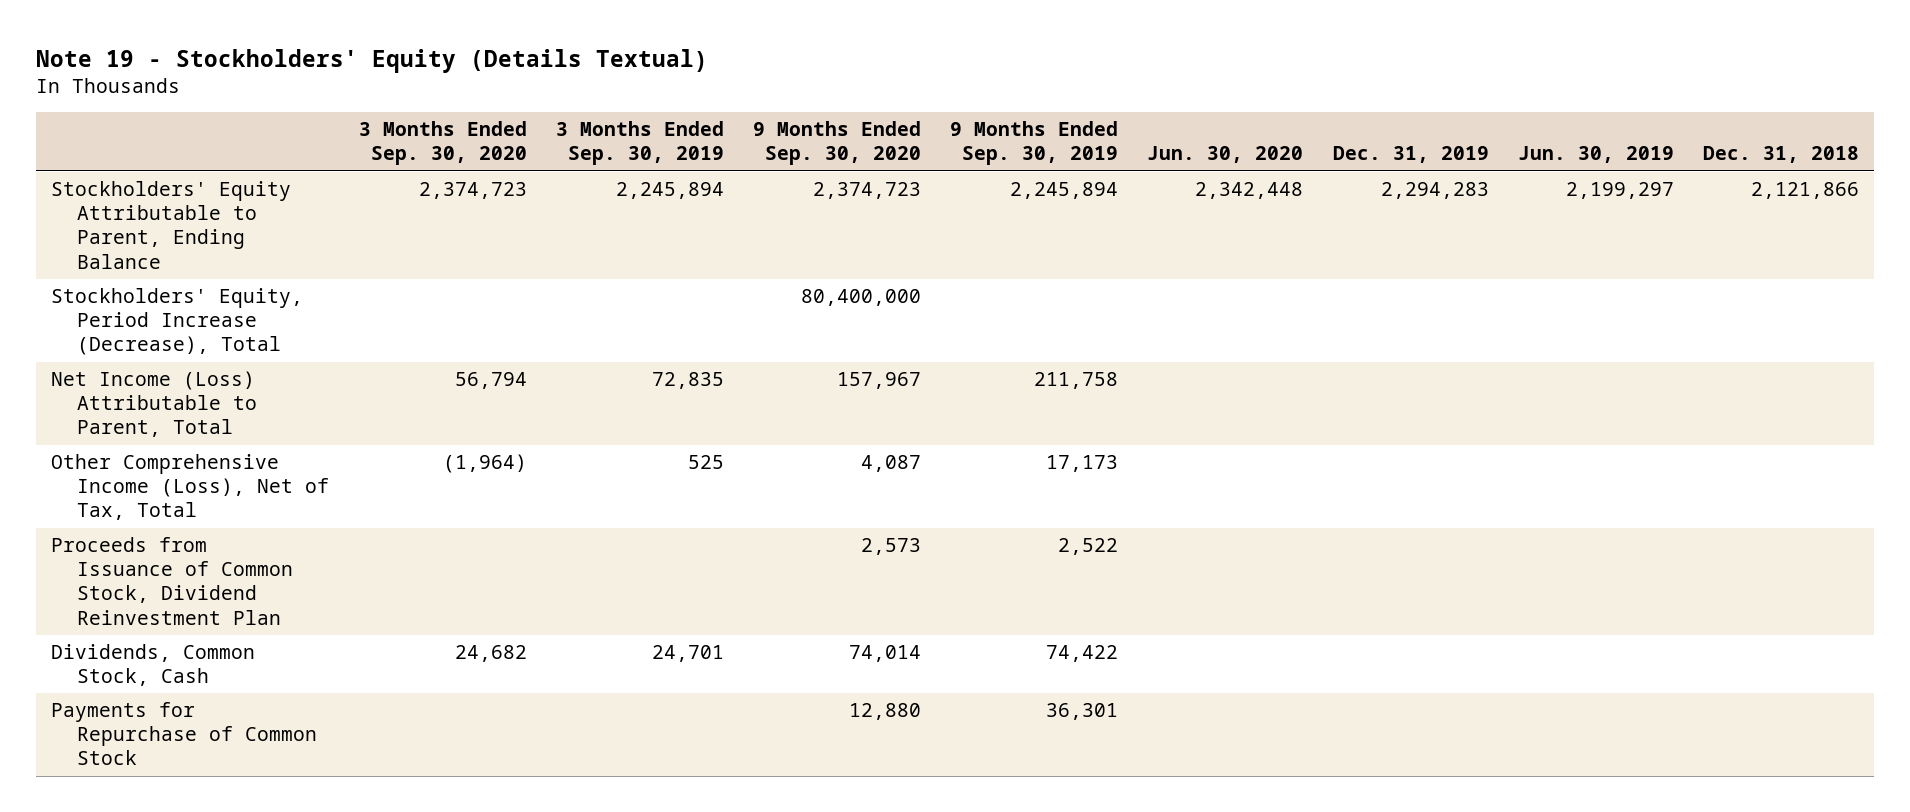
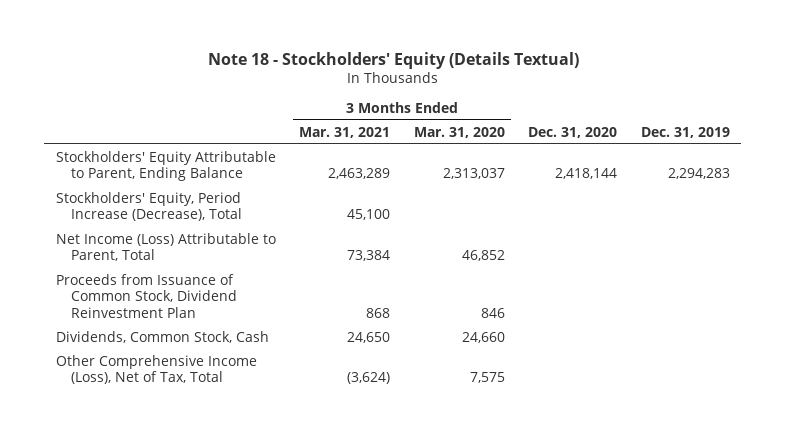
- Note 19 - Stockholders' Equity (Details Textual)
+ Note 18 - Stockholders' Equity (Details Textual)
- | 3 Months Ended Sep. 30, 2020 | 3 Months Ended Sep. 30, 2019 | 9 Months Ended Sep. 30, 2020 | 9 Months Ended Sep. 30, 2019 | Jun. 30, 2020 | Dec. 31, 2019 | Jun. 30, 2019 | Dec. 31, 2018
+ | 3 Months Ended Mar. 31, 2021 | 3 Months Ended Mar. 31, 2020 | Dec. 31, 2020 | Dec. 31, 2019
- Payments for Repurchase of Common Stock | | | 12,880 | 36,301 | | | |
moved down: Other Comprehensive Income (Loss), Net of Tax, Total | (3,624) | 7,575 | |

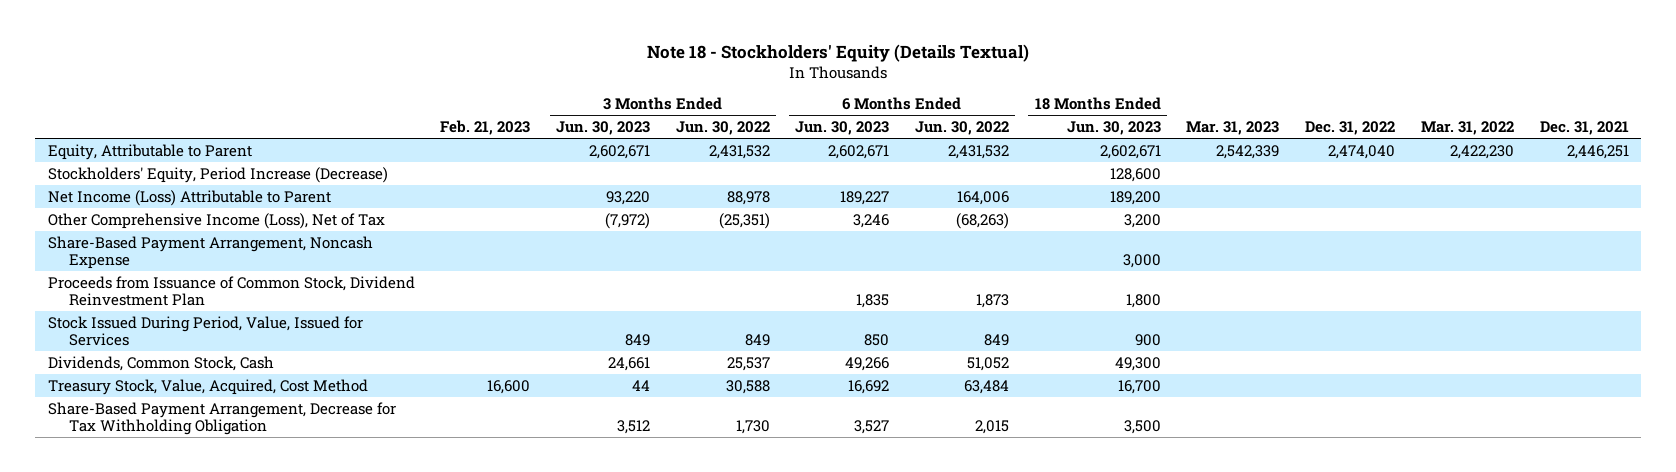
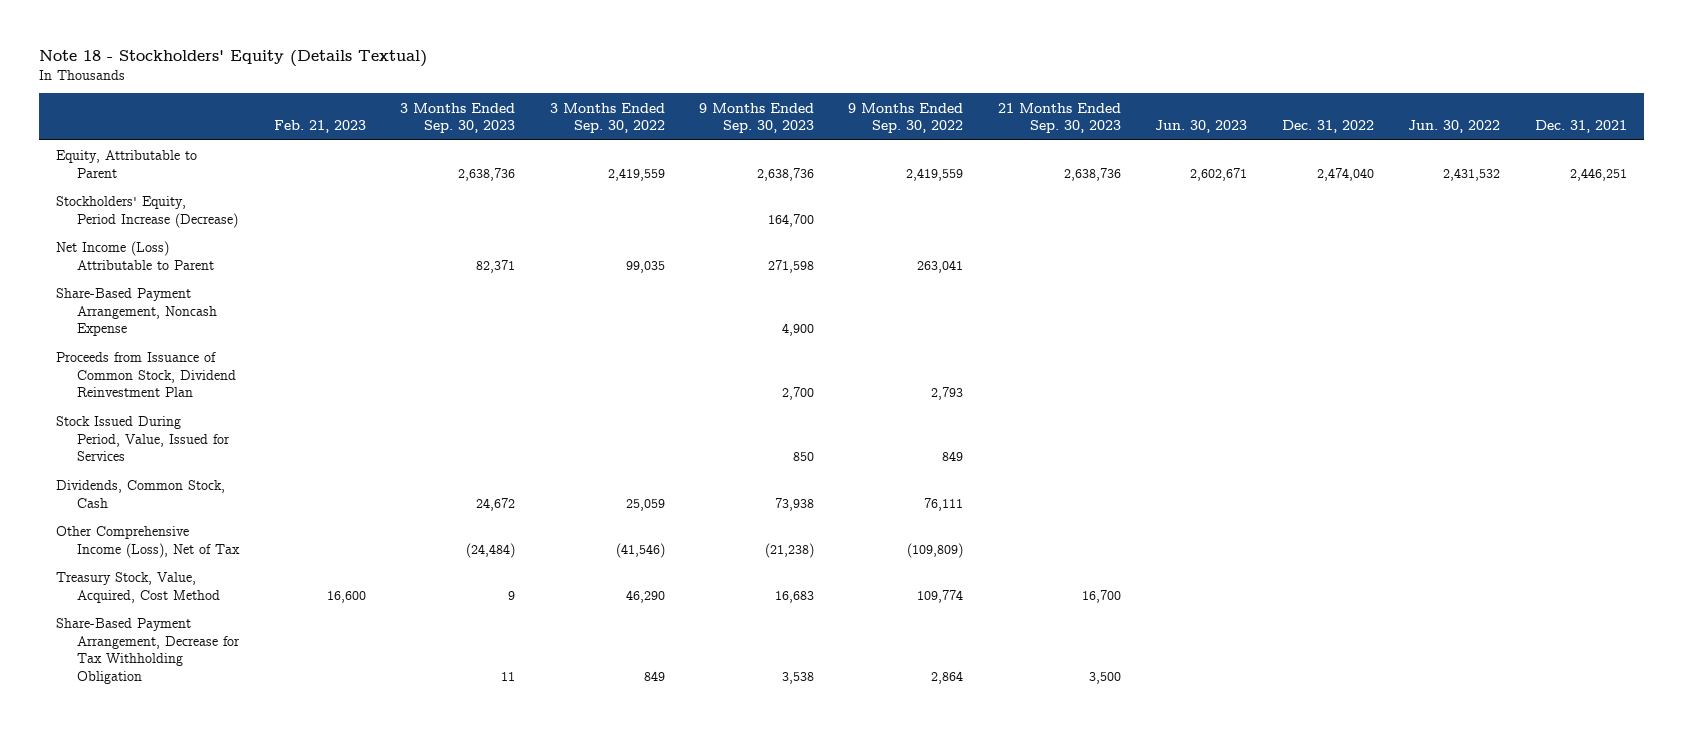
- | Feb. 21, 2023 | 3 Months Ended Jun. 30, 2023 | 3 Months Ended Jun. 30, 2022 | 6 Months Ended Jun. 30, 2023 | 6 Months Ended Jun. 30, 2022 | 18 Months Ended Jun. 30, 2023 | Mar. 31, 2023 | Dec. 31, 2022 | Mar. 31, 2022 | Dec. 31, 2021
+ | Feb. 21, 2023 | 3 Months Ended Sep. 30, 2023 | 3 Months Ended Sep. 30, 2022 | 9 Months Ended Sep. 30, 2023 | 9 Months Ended Sep. 30, 2022 | 21 Months Ended Sep. 30, 2023 | Jun. 30, 2023 | Dec. 31, 2022 | Jun. 30, 2022 | Dec. 31, 2021
moved down: Other Comprehensive Income (Loss), Net of Tax | | (24,484) | (41,546) | (21,238) | (109,809) | | | | |

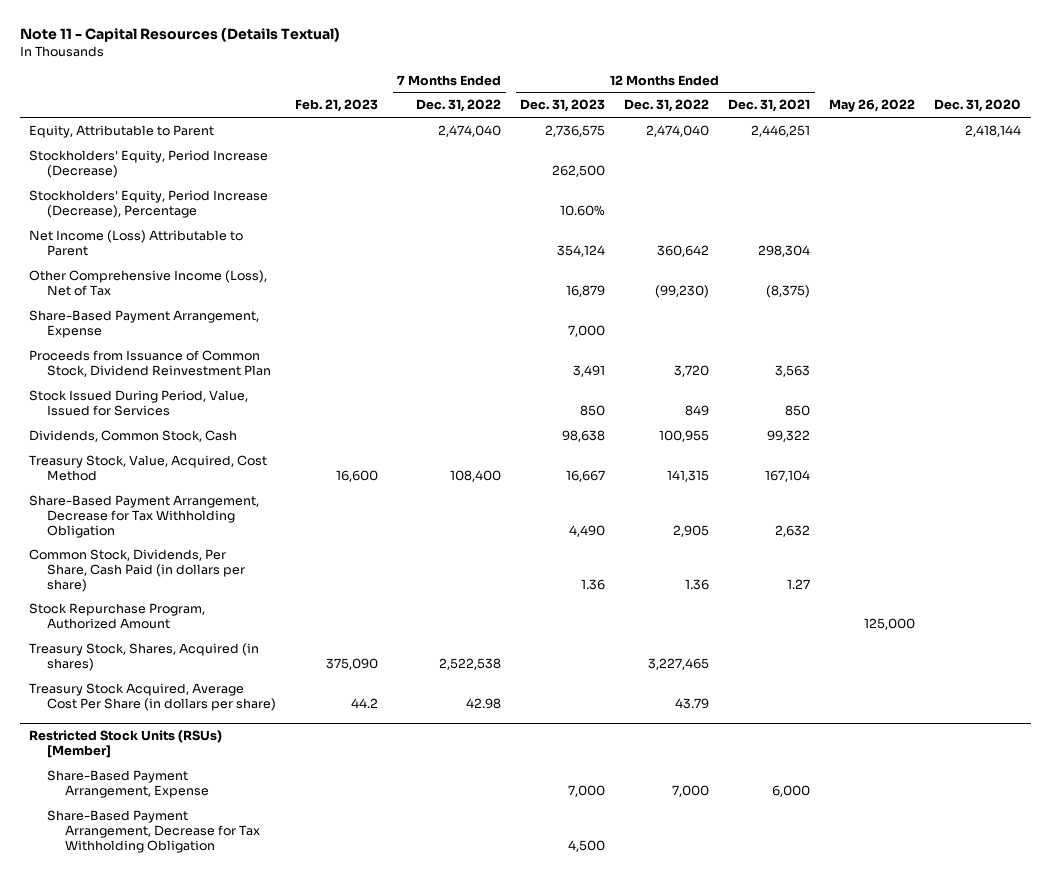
- Note 18 - Stockholders' Equity (Details Textual)
+ Note 11 - Capital Resources (Details Textual)
- | Feb. 21, 2023 | 3 Months Ended Sep. 30, 2023 | 3 Months Ended Sep. 30, 2022 | 9 Months Ended Sep. 30, 2023 | 9 Months Ended Sep. 30, 2022 | 21 Months Ended Sep. 30, 2023 | Jun. 30, 2023 | Dec. 31, 2022 | Jun. 30, 2022 | Dec. 31, 2021
+ | Feb. 21, 2023 | 7 Months Ended Dec. 31, 2022 | 12 Months Ended Dec. 31, 2023 | 12 Months Ended Dec. 31, 2022 | 12 Months Ended Dec. 31, 2021 | May 26, 2022 | Dec. 31, 2020
+ Stockholders' Equity, Period Increase (Decrease), Percentage | | | 10.60% | | | |
- Share-Based Payment Arrangement, Noncash Expense | | | | 4,900 | | | | | |
moved up: Other Comprehensive Income (Loss), Net of Tax | | | 16,879 | (99,230) | (8,375) | |
+ Share-Based Payment Arrangement, Expense | | | 7,000 | | | |
+ Common Stock, Dividends, Per Share, Cash Paid (in dollars per share) | | | 1.36 | 1.36 | 1.27 | |
+ Stock Repurchase Program, Authorized Amount | | | | | | 125,000 |
+ Treasury Stock, Shares, Acquired (in shares) | 375,090 | 2,522,538 | | 3,227,465 | | |
+ Treasury Stock Acquired, Average Cost Per Share (in dollars per share) | 44.2 | 42.98 | | 43.79 | | |
+ Restricted Stock Units (RSUs) [Member]
+ Share-Based Payment Arrangement, Expense | | | 7,000 | 7,000 | 6,000 | |
+ Share-Based Payment Arrangement, Decrease for Tax Withholding Obligation | | | 4,500 | | | |

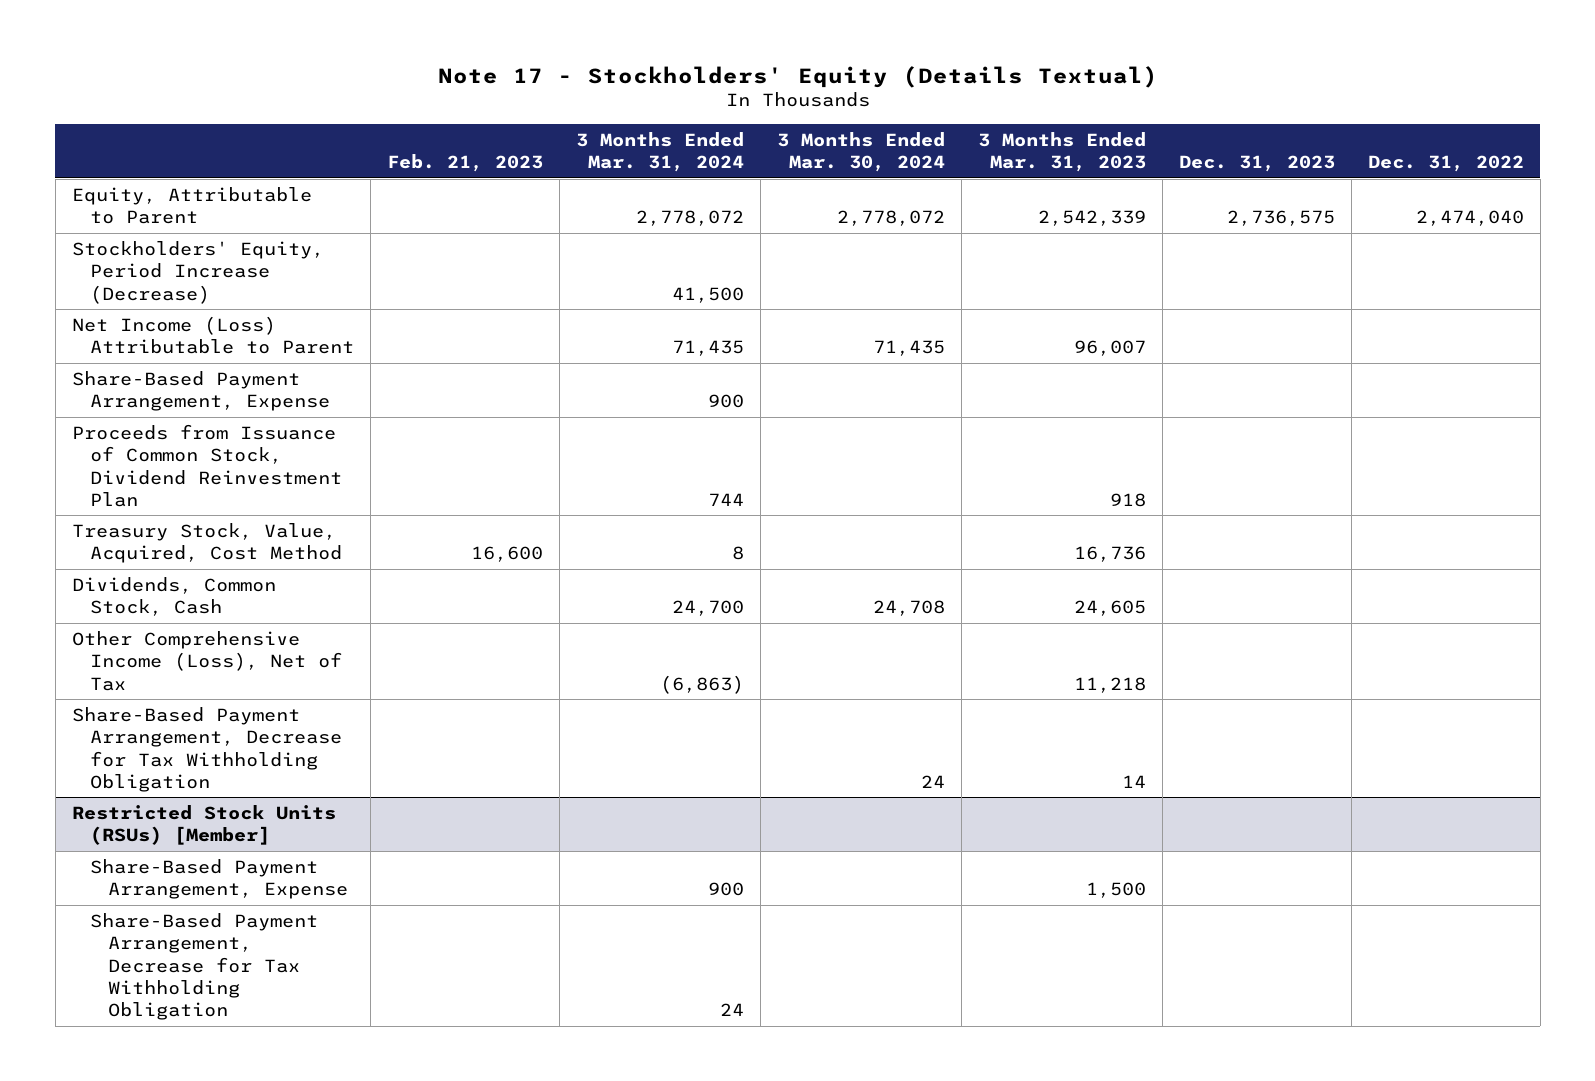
- Note 11 - Capital Resources (Details Textual)
+ Note 17 - Stockholders' Equity (Details Textual)
- | Feb. 21, 2023 | 7 Months Ended Dec. 31, 2022 | 12 Months Ended Dec. 31, 2023 | 12 Months Ended Dec. 31, 2022 | 12 Months Ended Dec. 31, 2021 | May 26, 2022 | Dec. 31, 2020
+ | Feb. 21, 2023 | 3 Months Ended Mar. 31, 2024 | 3 Months Ended Mar. 30, 2024 | 3 Months Ended Mar. 31, 2023 | Dec. 31, 2023 | Dec. 31, 2022
- Stockholders' Equity, Period Increase (Decrease), Percentage | | | 10.60% | | | |
- Stock Issued During Period, Value, Issued for Services | | | 850 | 849 | 850 | |
moved down: Dividends, Common Stock, Cash | | 24,700 | 24,708 | 24,605 | |
moved down: Other Comprehensive Income (Loss), Net of Tax | | (6,863) | | 11,218 | |
- Common Stock, Dividends, Per Share, Cash Paid (in dollars per share) | | | 1.36 | 1.36 | 1.27 | |
- Stock Repurchase Program, Authorized Amount | | | | | | 125,000 |
- Treasury Stock, Shares, Acquired (in shares) | 375,090 | 2,522,538 | | 3,227,465 | | |
- Treasury Stock Acquired, Average Cost Per Share (in dollars per share) | 44.2 | 42.98 | | 43.79 | | |

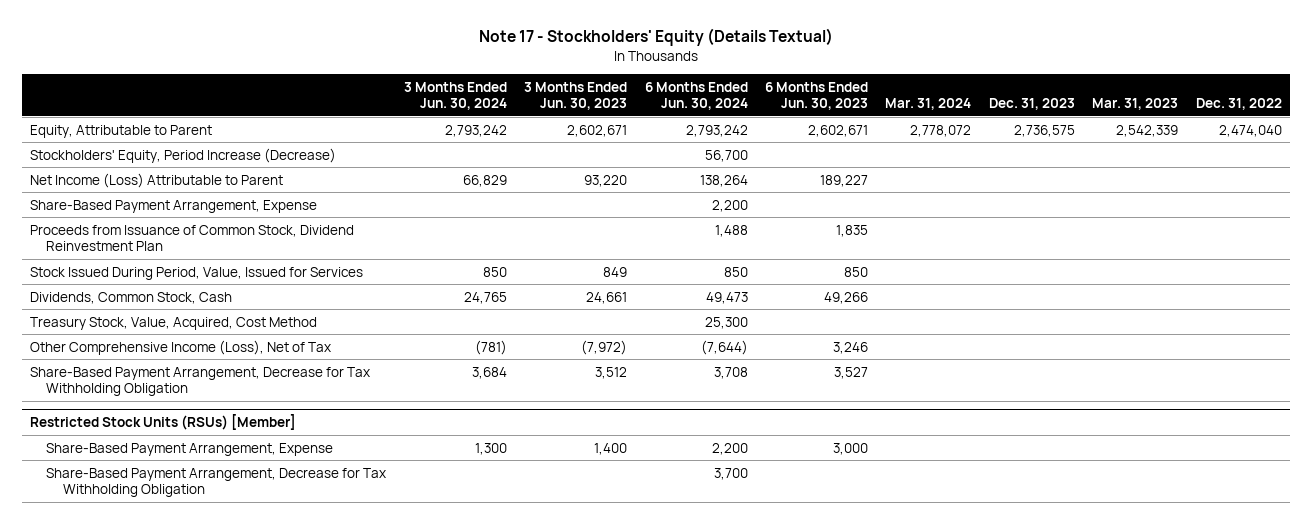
- | Feb. 21, 2023 | 3 Months Ended Mar. 31, 2024 | 3 Months Ended Mar. 30, 2024 | 3 Months Ended Mar. 31, 2023 | Dec. 31, 2023 | Dec. 31, 2022
+ | 3 Months Ended Jun. 30, 2024 | 3 Months Ended Jun. 30, 2023 | 6 Months Ended Jun. 30, 2024 | 6 Months Ended Jun. 30, 2023 | Mar. 31, 2024 | Dec. 31, 2023 | Mar. 31, 2023 | Dec. 31, 2022
+ Stock Issued During Period, Value, Issued for Services | 850 | 849 | 850 | 850 | | | |
moved down: Treasury Stock, Value, Acquired, Cost Method | | | 25,300 | | | | |

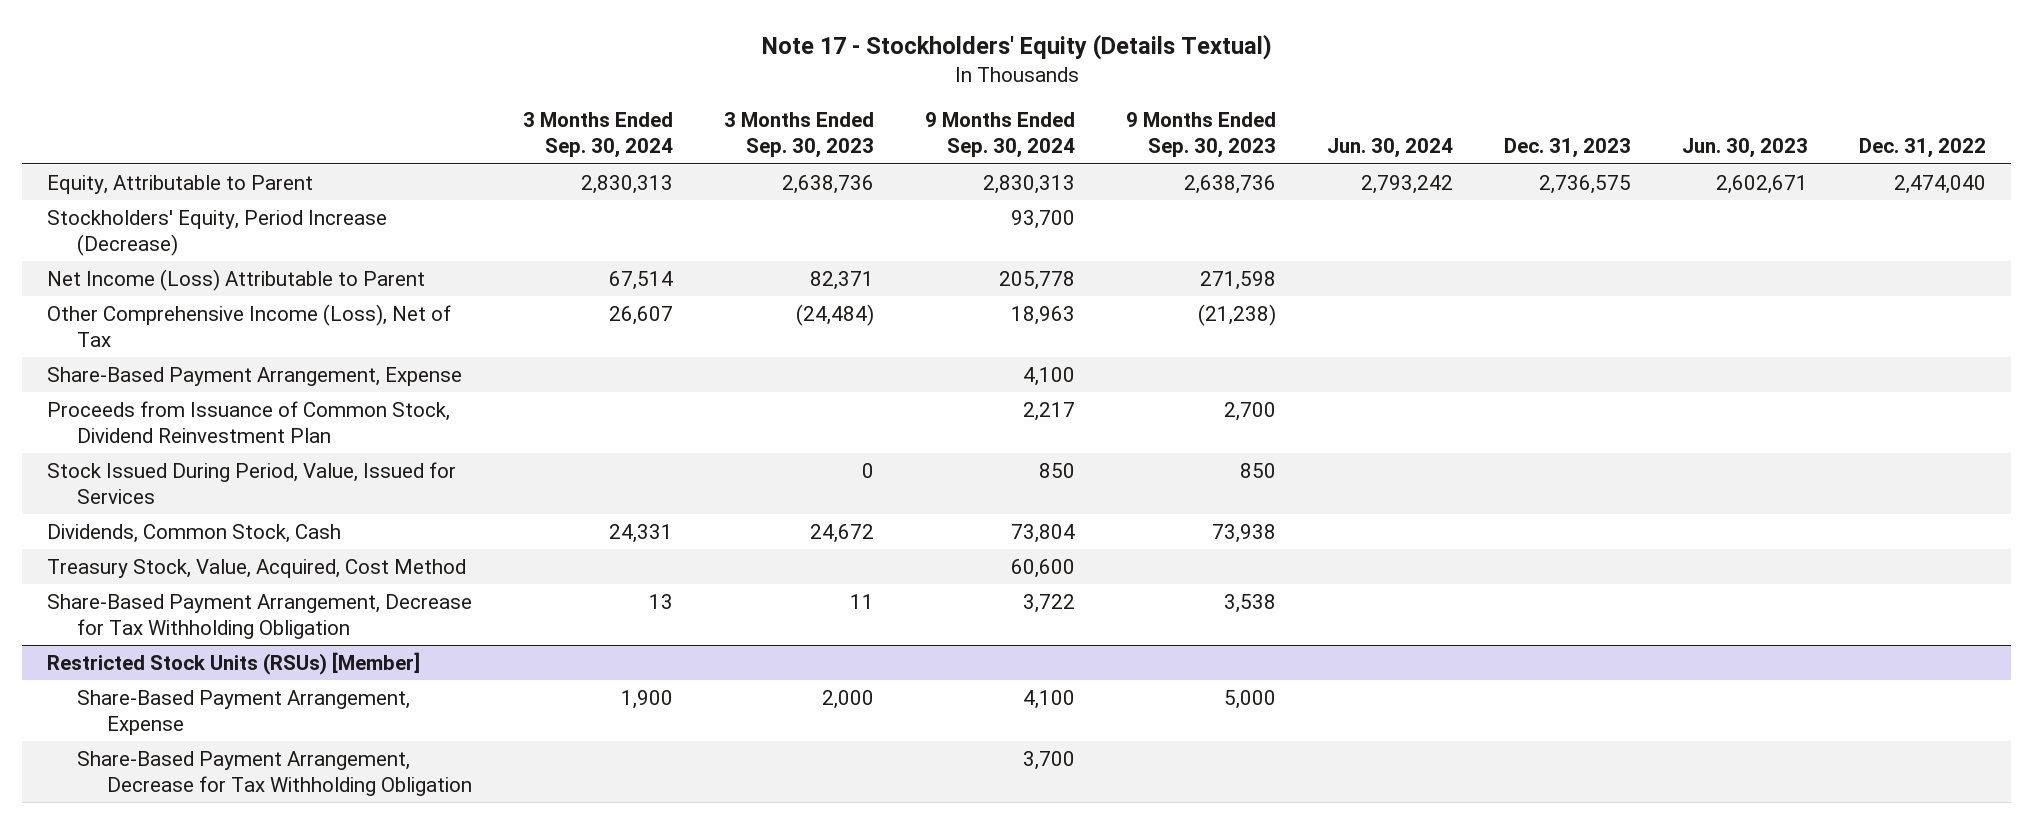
- | 3 Months Ended Jun. 30, 2024 | 3 Months Ended Jun. 30, 2023 | 6 Months Ended Jun. 30, 2024 | 6 Months Ended Jun. 30, 2023 | Mar. 31, 2024 | Dec. 31, 2023 | Mar. 31, 2023 | Dec. 31, 2022
+ | 3 Months Ended Sep. 30, 2024 | 3 Months Ended Sep. 30, 2023 | 9 Months Ended Sep. 30, 2024 | 9 Months Ended Sep. 30, 2023 | Jun. 30, 2024 | Dec. 31, 2023 | Jun. 30, 2023 | Dec. 31, 2022
moved up: Other Comprehensive Income (Loss), Net of Tax | 26,607 | (24,484) | 18,963 | (21,238) | | | |

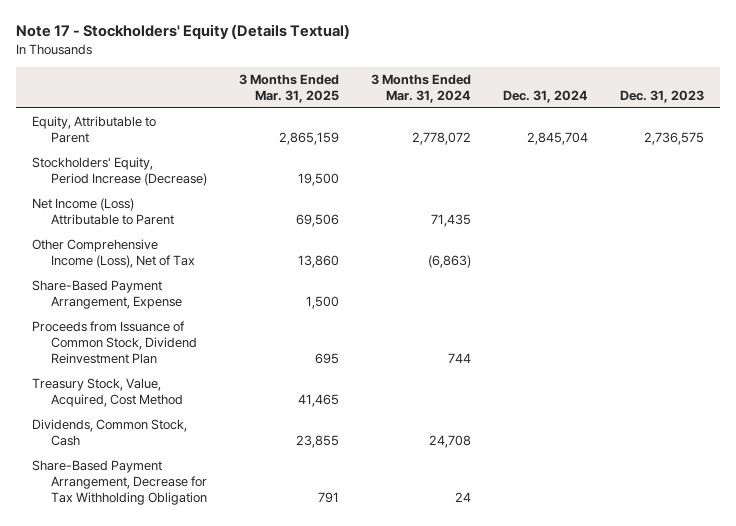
- | 3 Months Ended Sep. 30, 2024 | 3 Months Ended Sep. 30, 2023 | 9 Months Ended Sep. 30, 2024 | 9 Months Ended Sep. 30, 2023 | Jun. 30, 2024 | Dec. 31, 2023 | Jun. 30, 2023 | Dec. 31, 2022
+ | 3 Months Ended Mar. 31, 2025 | 3 Months Ended Mar. 31, 2024 | Dec. 31, 2024 | Dec. 31, 2023
- Stock Issued During Period, Value, Issued for Services | | 0 | 850 | 850 | | | |
moved down: Dividends, Common Stock, Cash | 23,855 | 24,708 | |
- Restricted Stock Units (RSUs) [Member]
- Share-Based Payment Arrangement, Expense | 1,900 | 2,000 | 4,100 | 5,000 | | | |
- Share-Based Payment Arrangement, Decrease for Tax Withholding Obligation | | | 3,700 | | | | |

